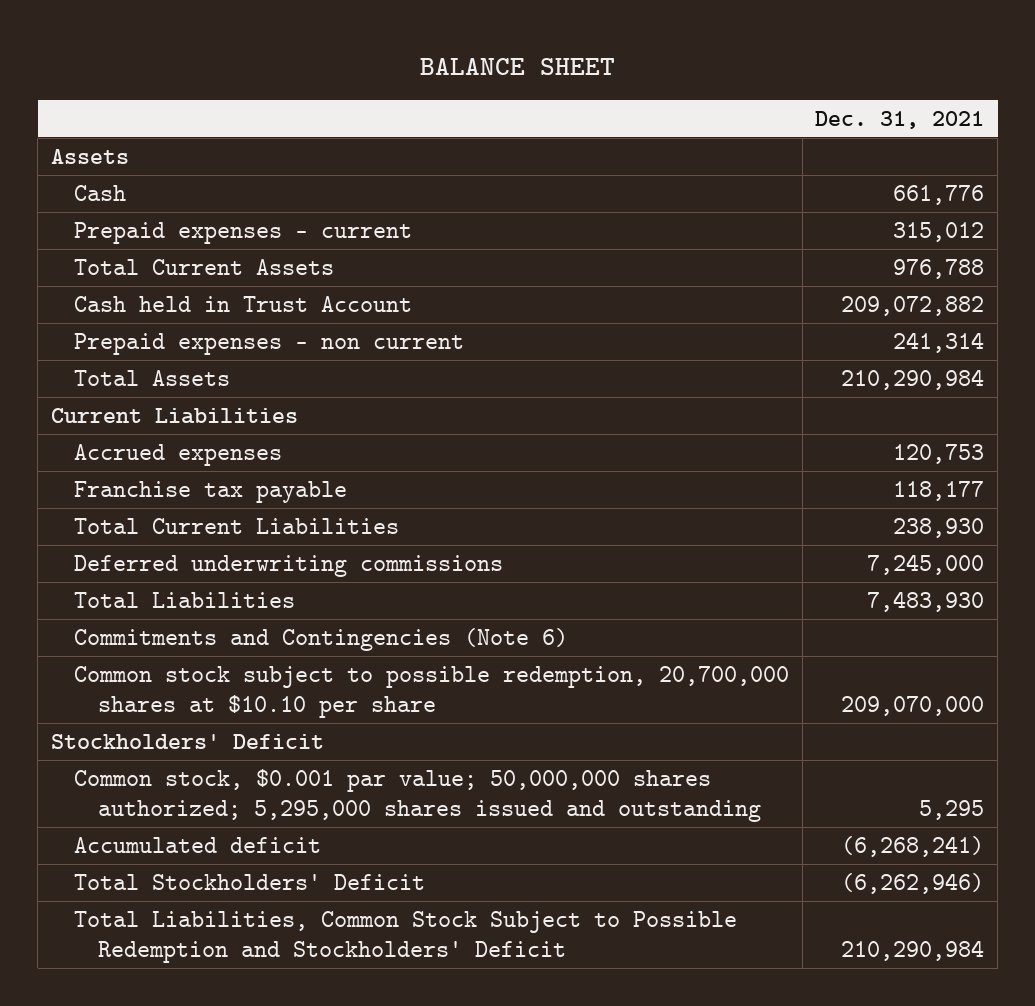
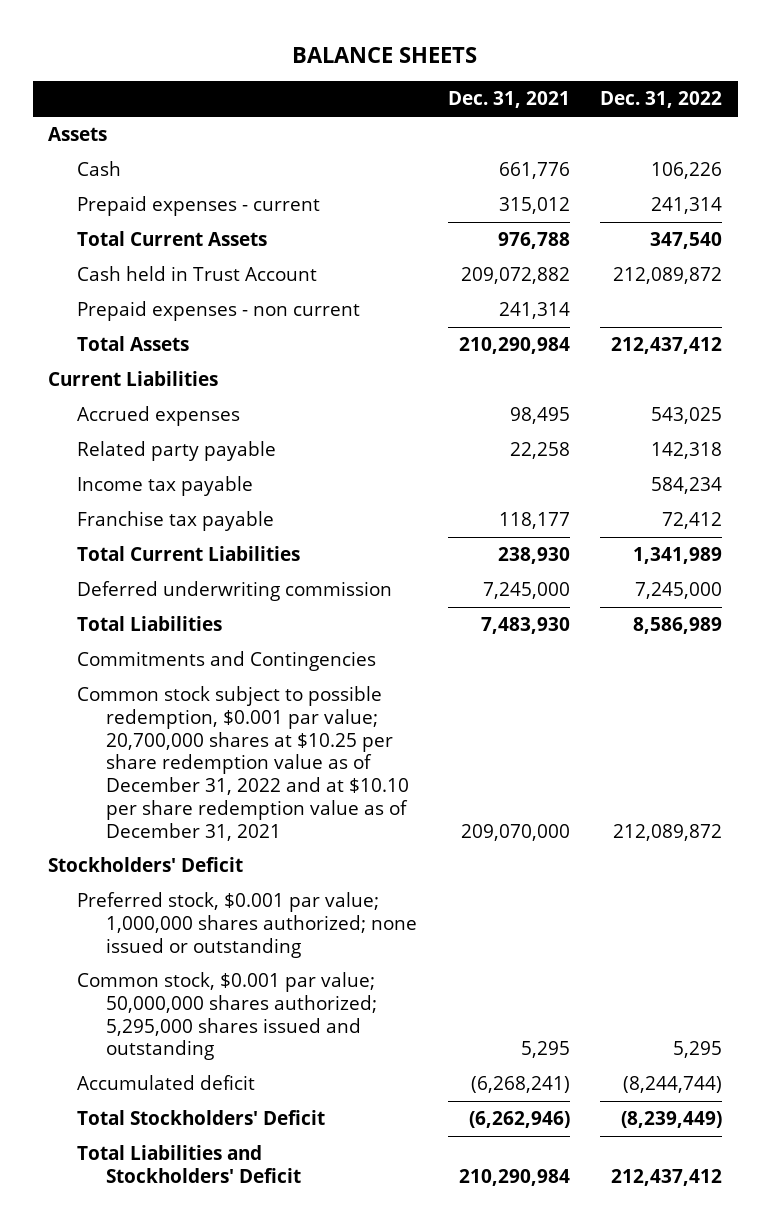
- BALANCE SHEET
+ BALANCE SHEETS
- | Dec. 31, 2021
+ | Dec. 31, 2021 | Dec. 31, 2022
- Accrued expenses | 120,753
+ Accrued expenses | 98,495 | 543,025
+ Related party payable | 22,258 | 142,318
+ Income tax payable | | 584,234
- Deferred underwriting commissions | 7,245,000
+ Deferred underwriting commission | 7,245,000 | 7,245,000
- Commitments and Contingencies (Note 6)
- Common stock subject to possible redemption, 20,700,000 shares at $10.10 per share | 209,070,000
+ Commitments and Contingencies
+ Common stock subject to possible redemption, $0.001 par value; 20,700,000 shares at $10.25 per share redemption value as of December 31, 2022 and at $10.10 per share redemption value as of December 31, 2021 | 209,070,000 | 212,089,872
+ Preferred stock, $0.001 par value; 1,000,000 shares authorized; none issued or outstanding
- Total Liabilities, Common Stock Subject to Possible Redemption and Stockholders' Deficit | 210,290,984
+ Total Liabilities and Stockholders' Deficit | 210,290,984 | 212,437,412

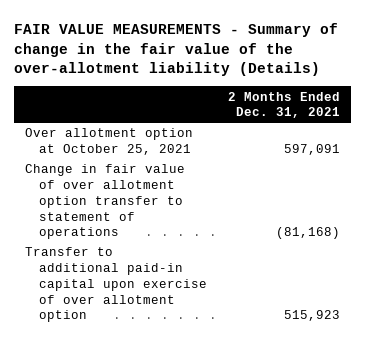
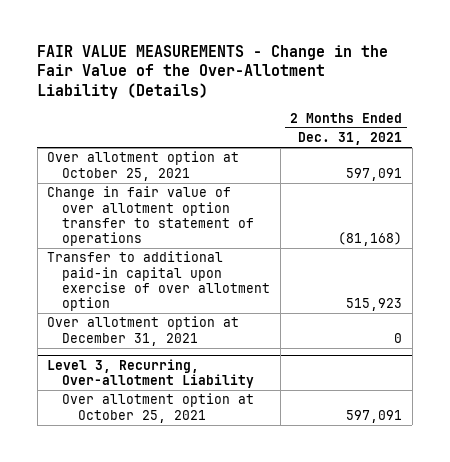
- FAIR VALUE MEASUREMENTS - Summary of change in the fair value of the over-allotment liability (Details)
+ FAIR VALUE MEASUREMENTS - Change in the Fair Value of the Over-Allotment Liability (Details)
+ Over allotment option at December 31, 2021 | 0
+ Level 3, Recurring, Over-allotment Liability
+ Over allotment option at October 25, 2021 | 597,091

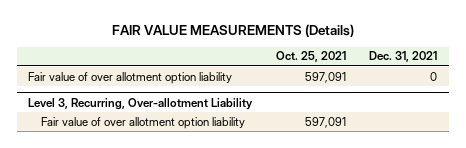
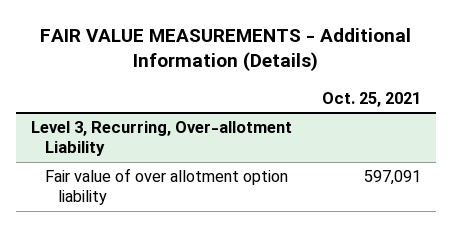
- FAIR VALUE MEASUREMENTS (Details)
+ FAIR VALUE MEASUREMENTS - Additional Information (Details)
- | Oct. 25, 2021 | Dec. 31, 2021
+ | Oct. 25, 2021
- Fair value of over allotment option liability | 597,091 | 0

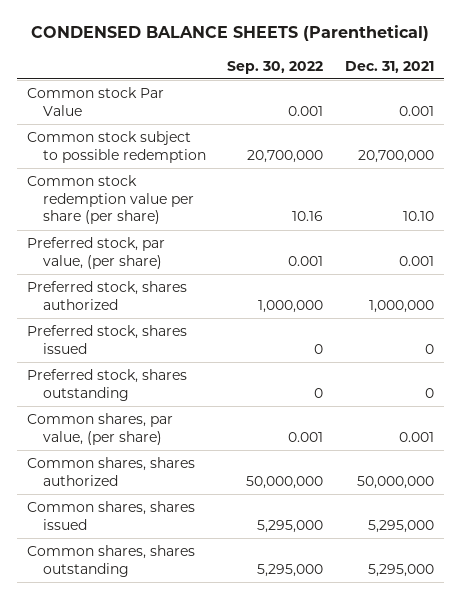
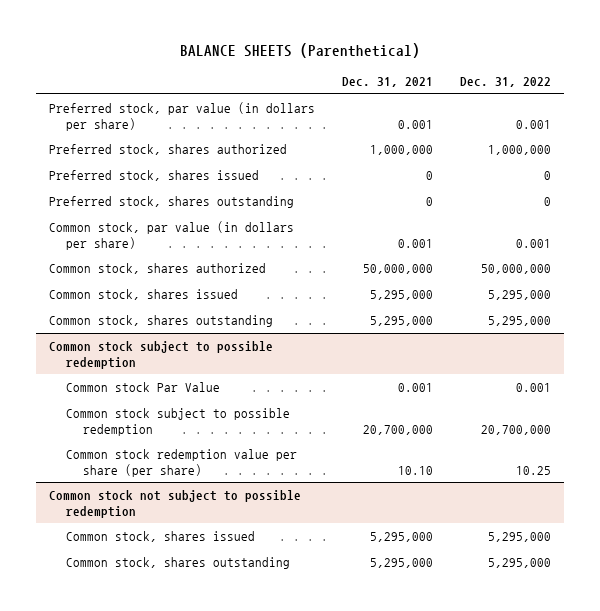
- CONDENSED BALANCE SHEETS (Parenthetical)
+ BALANCE SHEETS (Parenthetical)
- | Sep. 30, 2022 | Dec. 31, 2021
+ | Dec. 31, 2021 | Dec. 31, 2022
- Common stock Par Value | 0.001 | 0.001
- Common stock subject to possible redemption | 20,700,000 | 20,700,000
- Common stock redemption value per share (per share) | 10.16 | 10.10
- Preferred stock, par value, (per share) | 0.001 | 0.001
+ Preferred stock, par value (in dollars per share) | 0.001 | 0.001
- Common shares, par value, (per share) | 0.001 | 0.001
- Common shares, shares authorized | 50,000,000 | 50,000,000
- Common shares, shares issued | 5,295,000 | 5,295,000
- Common shares, shares outstanding | 5,295,000 | 5,295,000
+ Common stock, par value (in dollars per share) | 0.001 | 0.001
+ Common stock, shares authorized | 50,000,000 | 50,000,000
+ Common stock, shares issued | 5,295,000 | 5,295,000
+ Common stock, shares outstanding | 5,295,000 | 5,295,000
+ Common stock subject to possible redemption
+ Common stock Par Value | 0.001 | 0.001
+ Common stock subject to possible redemption | 20,700,000 | 20,700,000
+ Common stock redemption value per share (per share) | 10.10 | 10.25
+ Common stock not subject to possible redemption
+ Common stock, shares issued | 5,295,000 | 5,295,000
+ Common stock, shares outstanding | 5,295,000 | 5,295,000

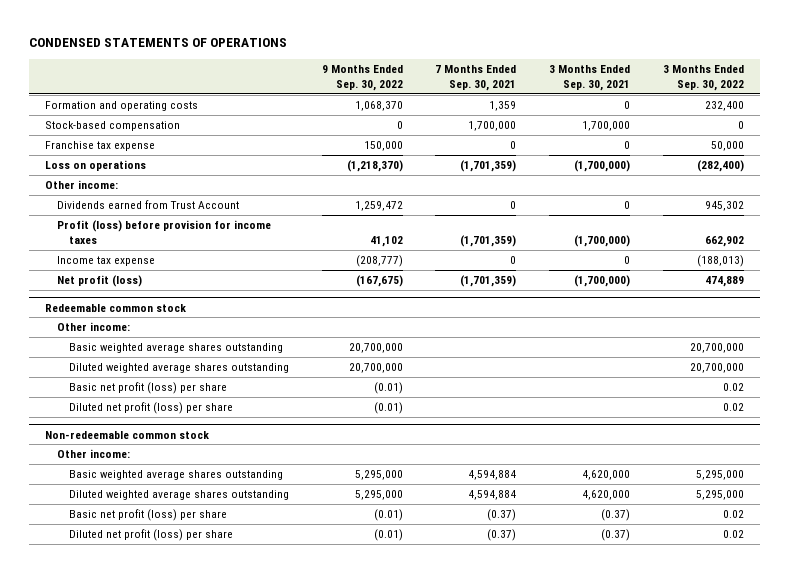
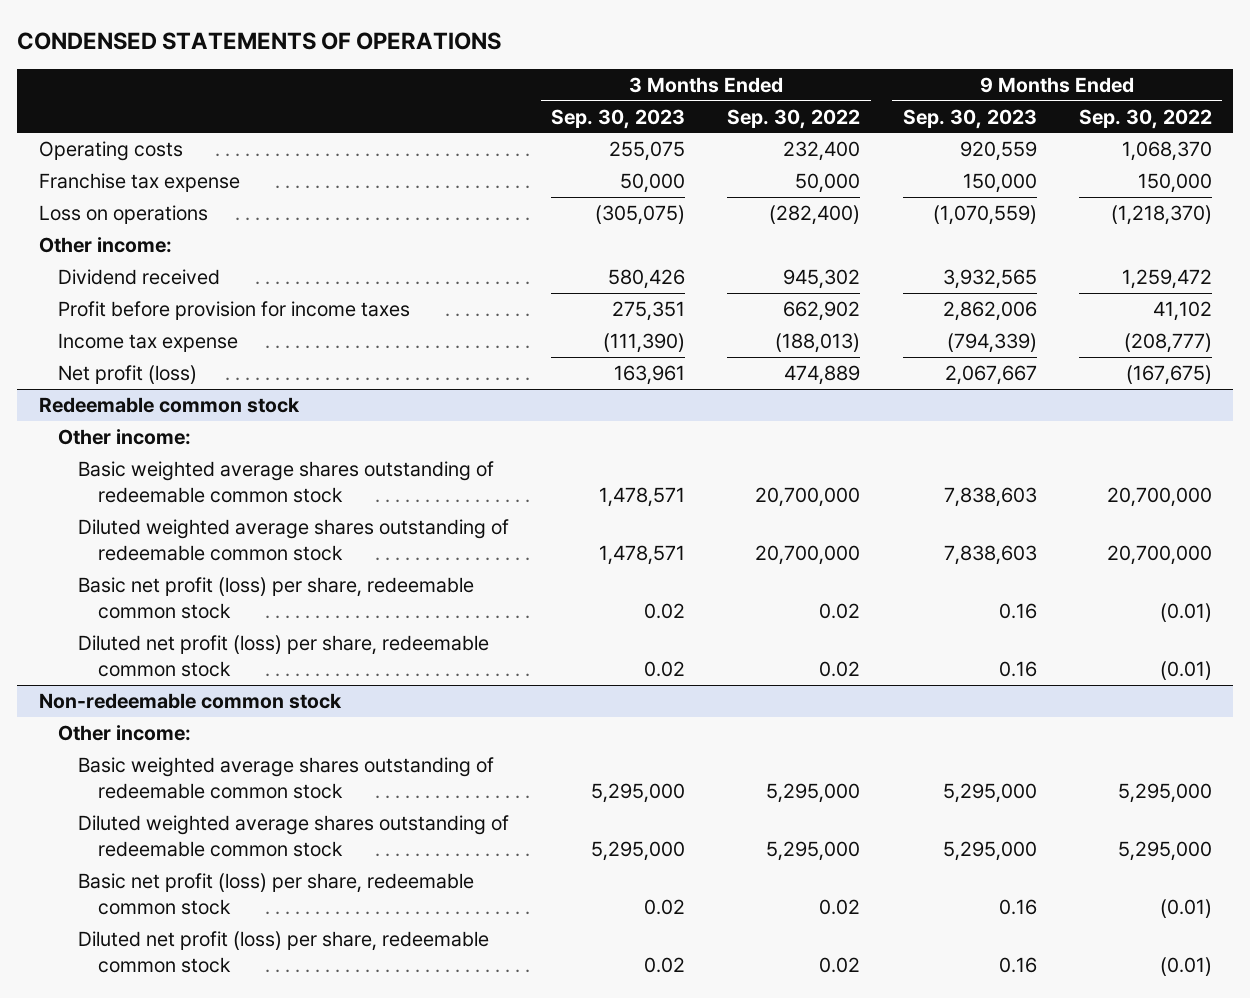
- | 9 Months Ended Sep. 30, 2022 | 7 Months Ended Sep. 30, 2021 | 3 Months Ended Sep. 30, 2021 | 3 Months Ended Sep. 30, 2022
+ | 3 Months Ended Sep. 30, 2023 | 3 Months Ended Sep. 30, 2022 | 9 Months Ended Sep. 30, 2023 | 9 Months Ended Sep. 30, 2022
- Formation and operating costs | 1,068,370 | 1,359 | 0 | 232,400
- Stock-based compensation | 0 | 1,700,000 | 1,700,000 | 0
+ Operating costs | 255,075 | 232,400 | 920,559 | 1,068,370
- Dividends earned from Trust Account | 1,259,472 | 0 | 0 | 945,302
- Profit (loss) before provision for income taxes | 41,102 | (1,701,359) | (1,700,000) | 662,902
+ Dividend received | 580,426 | 945,302 | 3,932,565 | 1,259,472
+ Profit before provision for income taxes | 275,351 | 662,902 | 2,862,006 | 41,102
@ Redeemable common stock
- Basic weighted average shares outstanding | 20,700,000 | | | 20,700,000
- Diluted weighted average shares outstanding | 20,700,000 | | | 20,700,000
- Basic net profit (loss) per share | (0.01) | | | 0.02
- Diluted net profit (loss) per share | (0.01) | | | 0.02
+ Basic weighted average shares outstanding of redeemable common stock | 1,478,571 | 20,700,000 | 7,838,603 | 20,700,000
+ Diluted weighted average shares outstanding of redeemable common stock | 1,478,571 | 20,700,000 | 7,838,603 | 20,700,000
+ Basic net profit (loss) per share, redeemable common stock | 0.02 | 0.02 | 0.16 | (0.01)
+ Diluted net profit (loss) per share, redeemable common stock | 0.02 | 0.02 | 0.16 | (0.01)
@ Non-redeemable common stock
- Basic weighted average shares outstanding | 5,295,000 | 4,594,884 | 4,620,000 | 5,295,000
- Diluted weighted average shares outstanding | 5,295,000 | 4,594,884 | 4,620,000 | 5,295,000
- Basic net profit (loss) per share | (0.01) | (0.37) | (0.37) | 0.02
- Diluted net profit (loss) per share | (0.01) | (0.37) | (0.37) | 0.02
+ Basic weighted average shares outstanding of redeemable common stock | 5,295,000 | 5,295,000 | 5,295,000 | 5,295,000
+ Diluted weighted average shares outstanding of redeemable common stock | 5,295,000 | 5,295,000 | 5,295,000 | 5,295,000
+ Basic net profit (loss) per share, redeemable common stock | 0.02 | 0.02 | 0.16 | (0.01)
+ Diluted net profit (loss) per share, redeemable common stock | 0.02 | 0.02 | 0.16 | (0.01)

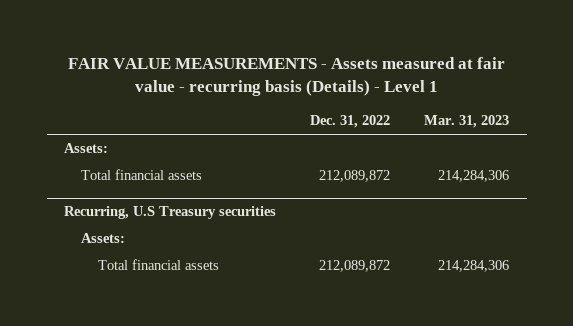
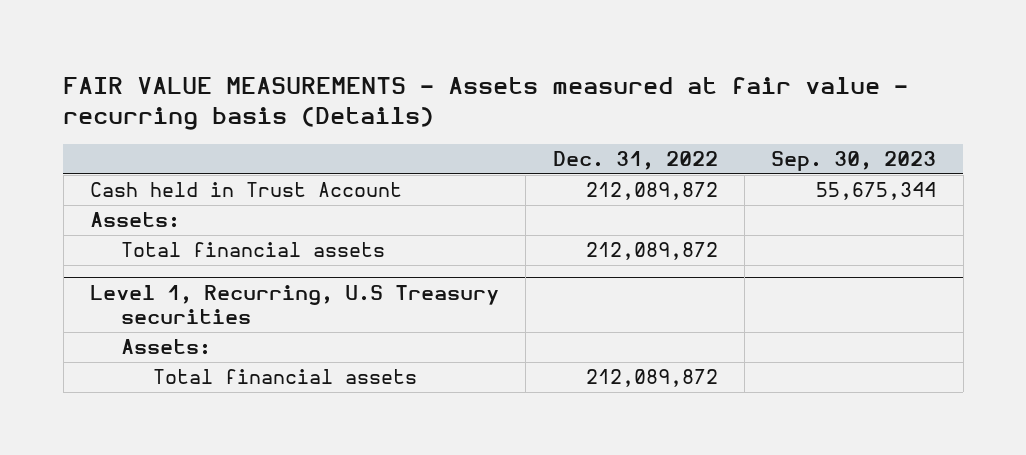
- FAIR VALUE MEASUREMENTS - Assets measured at fair value - recurring basis (Details) - Level 1
+ FAIR VALUE MEASUREMENTS - Assets measured at fair value - recurring basis (Details)
- | Dec. 31, 2022 | Mar. 31, 2023
+ | Dec. 31, 2022 | Sep. 30, 2023
+ Cash held in Trust Account | 212,089,872 | 55,675,344
- Recurring, U.S Treasury securities
+ Level 1, Recurring, U.S Treasury securities

